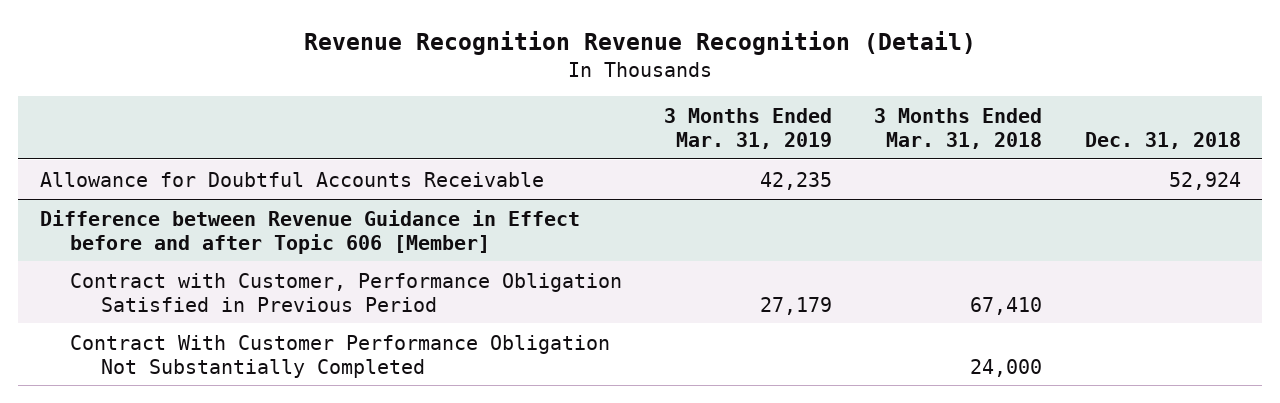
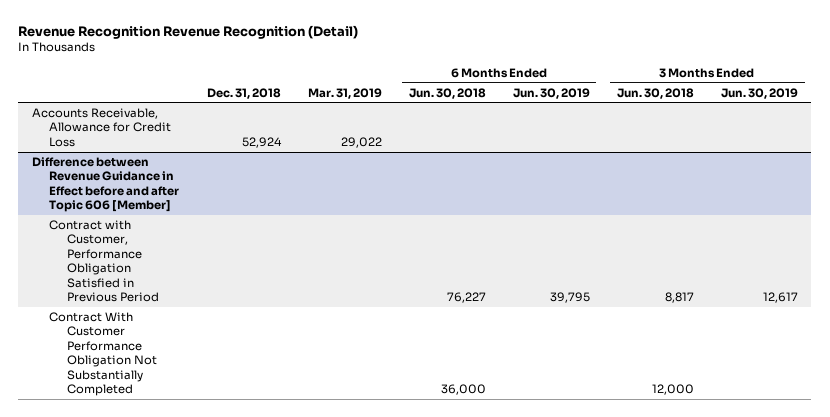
- | 3 Months Ended Mar. 31, 2019 | 3 Months Ended Mar. 31, 2018 | Dec. 31, 2018
+ | Dec. 31, 2018 | Mar. 31, 2019 | 6 Months Ended Jun. 30, 2018 | 6 Months Ended Jun. 30, 2019 | 3 Months Ended Jun. 30, 2018 | 3 Months Ended Jun. 30, 2019
- Allowance for Doubtful Accounts Receivable | 42,235 | | 52,924
+ Accounts Receivable, Allowance for Credit Loss | 52,924 | 29,022 | | | |

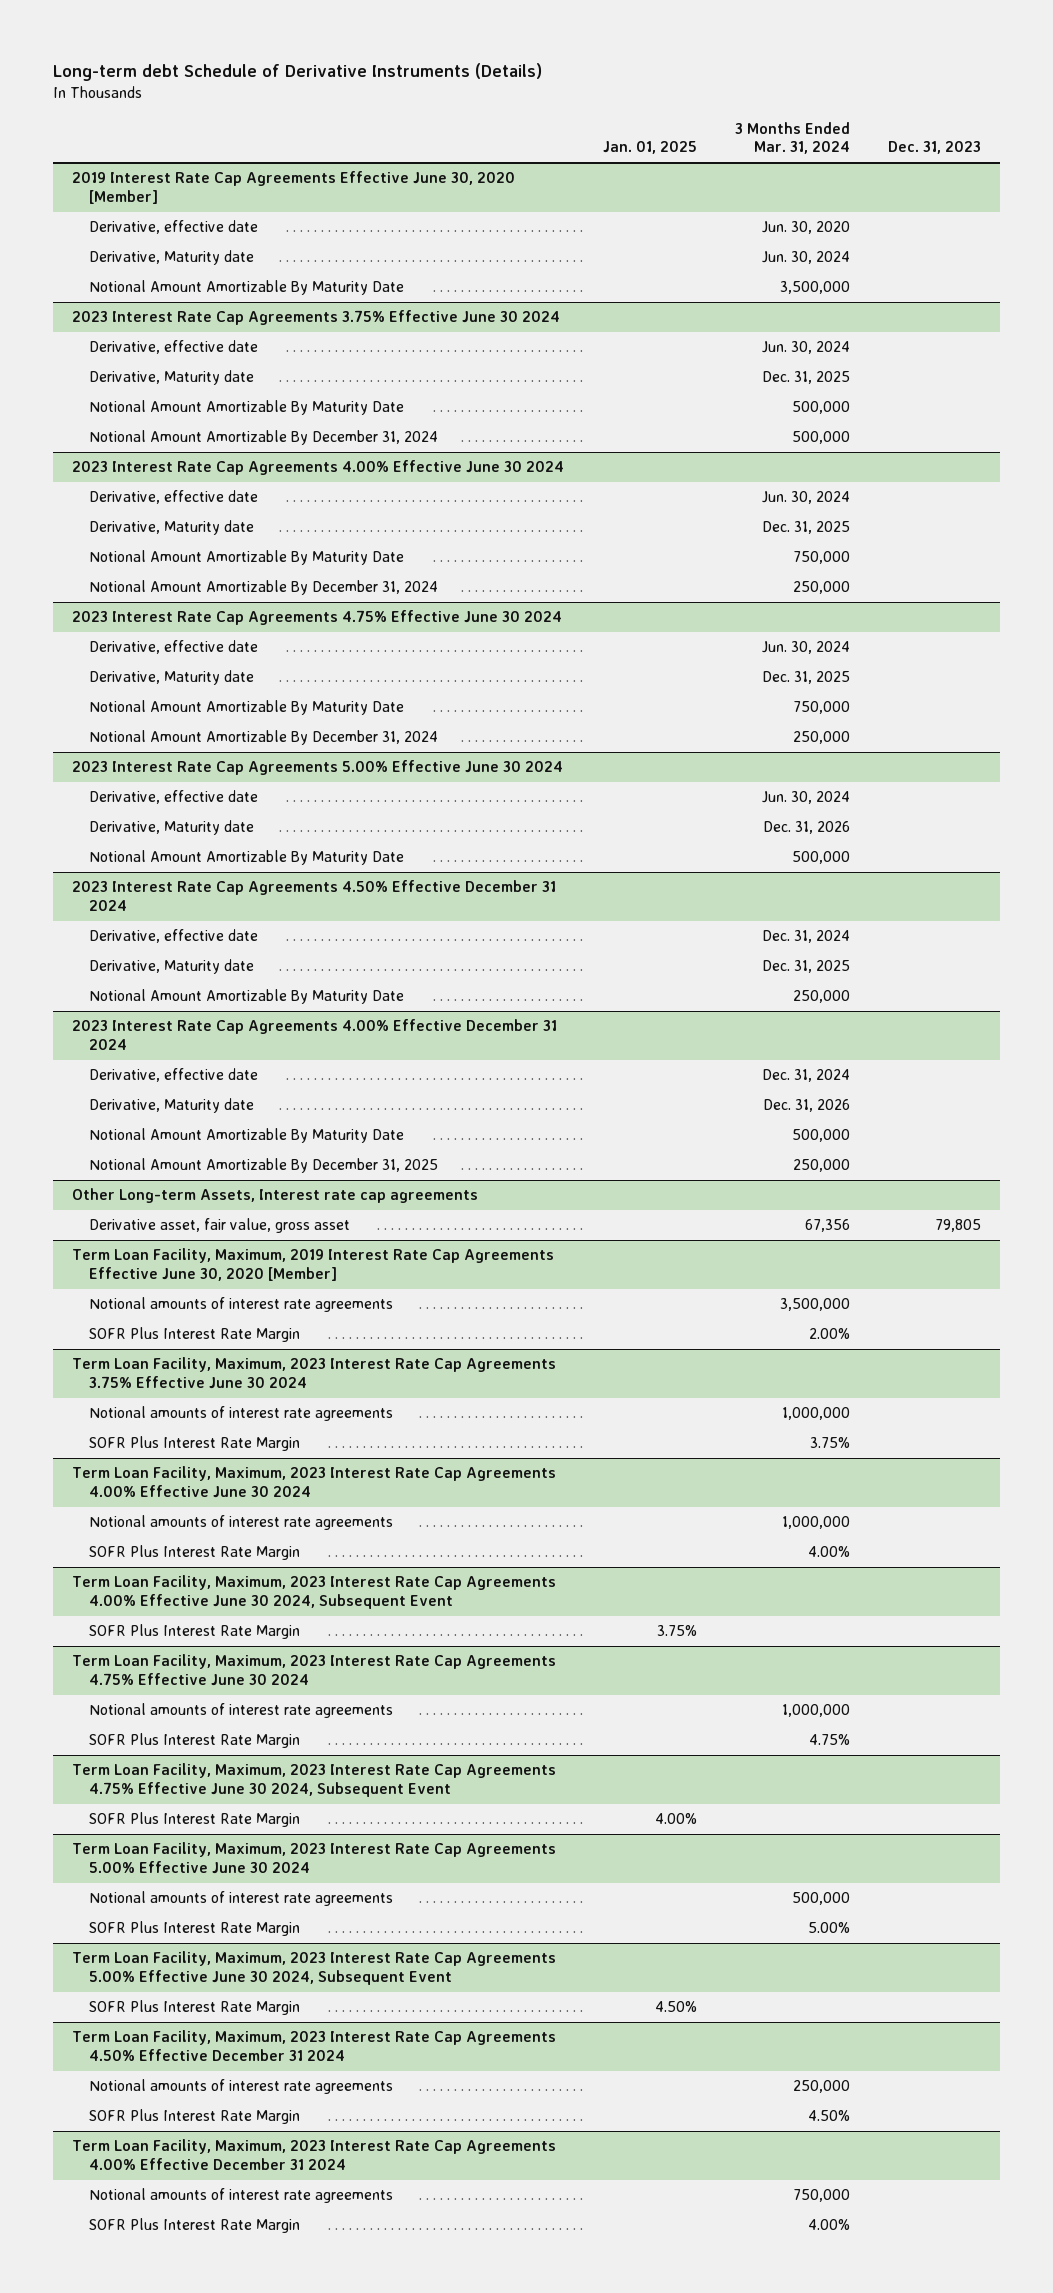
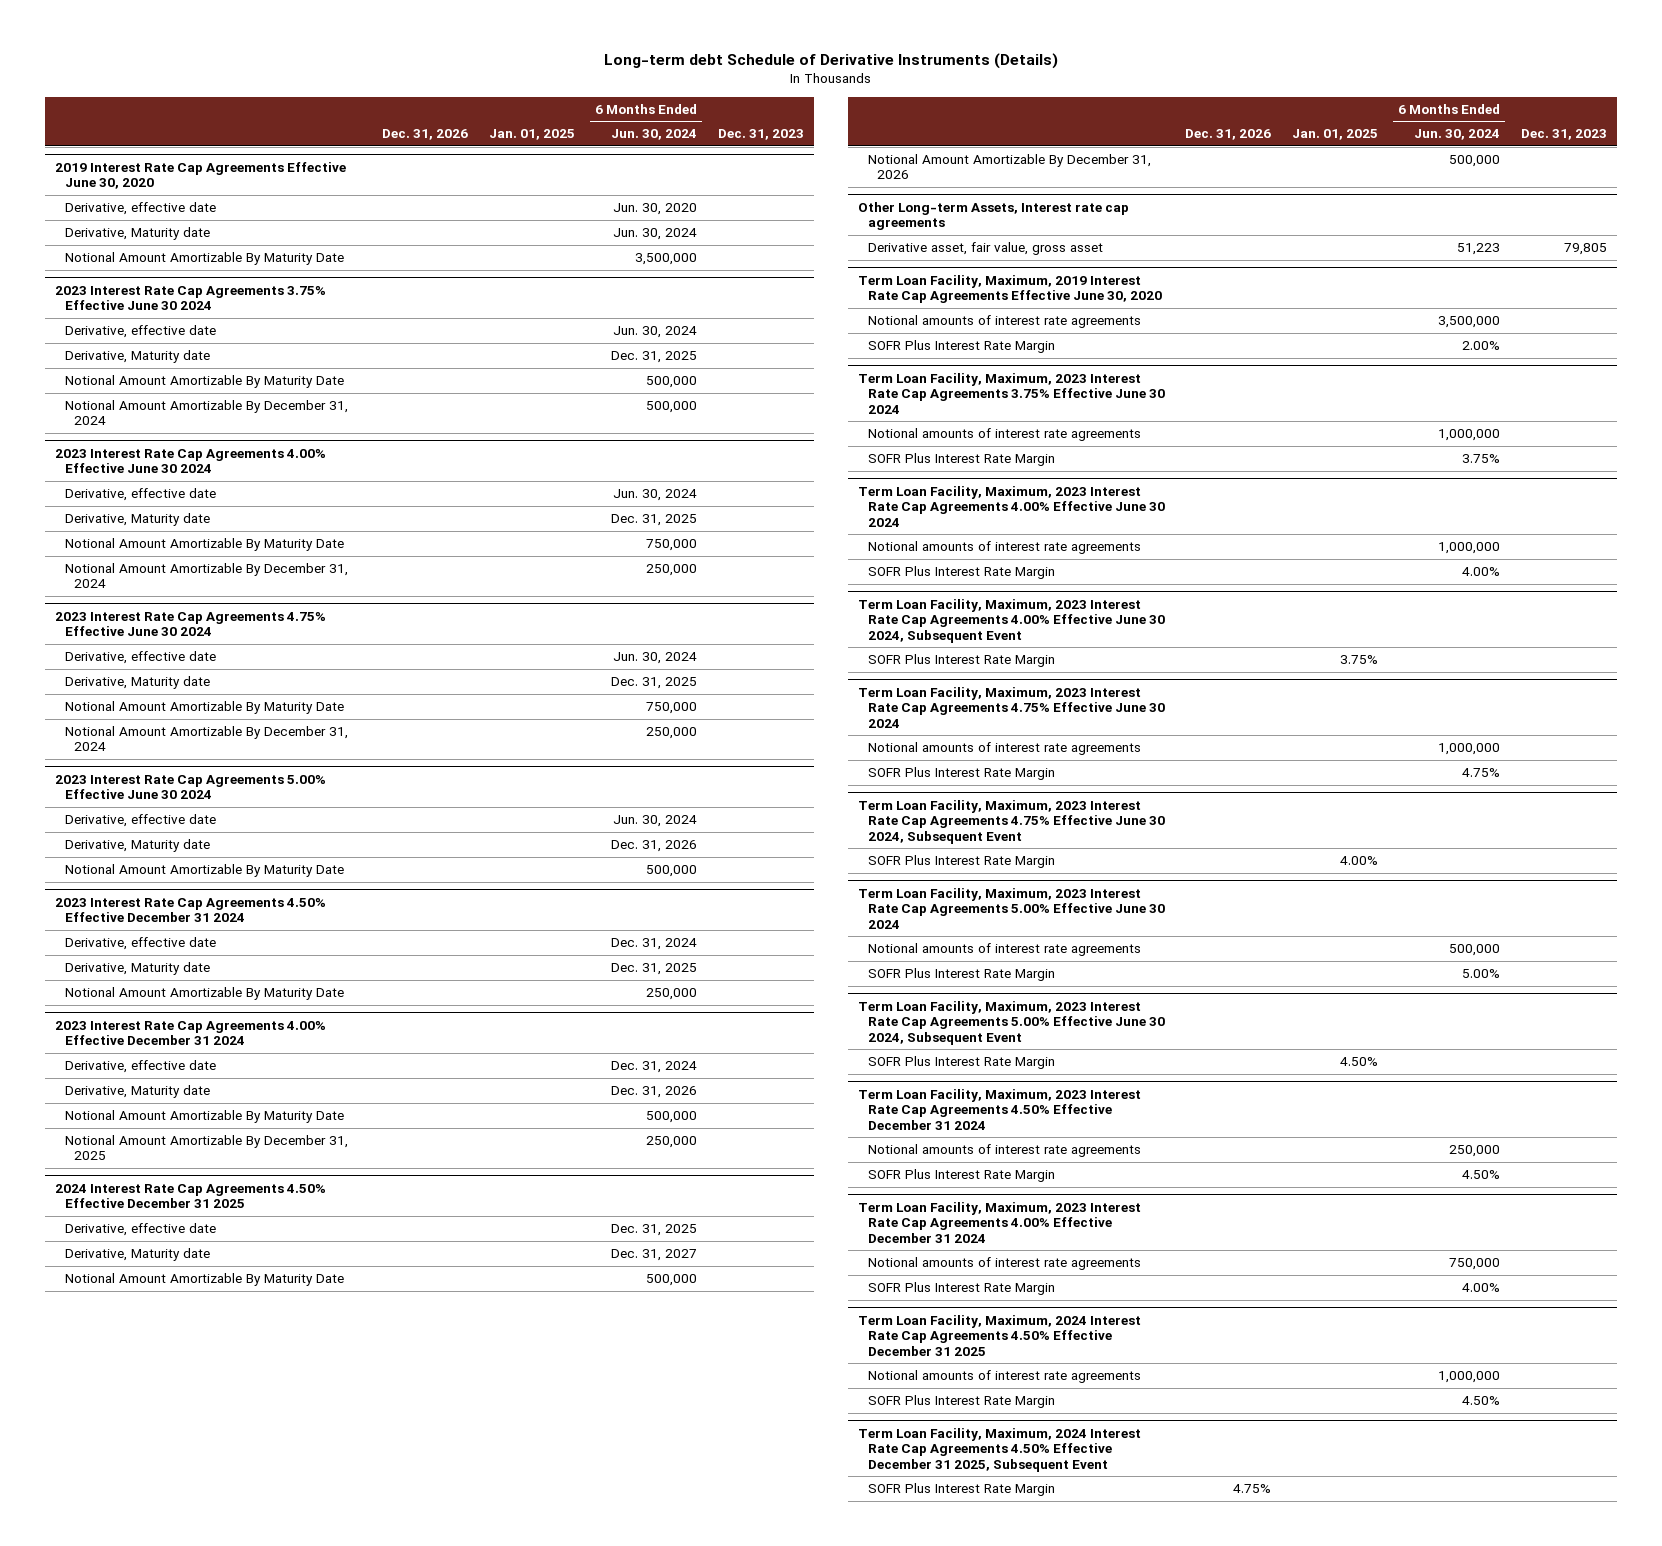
- | Jan. 01, 2025 | 3 Months Ended Mar. 31, 2024 | Dec. 31, 2023
+ | Dec. 31, 2026 | Jan. 01, 2025 | 6 Months Ended Jun. 30, 2024 | Dec. 31, 2023
- 2019 Interest Rate Cap Agreements Effective June 30, 2020 [Member]
+ 2019 Interest Rate Cap Agreements Effective June 30, 2020
+ 2024 Interest Rate Cap Agreements 4.50% Effective December 31 2025
+ Derivative, effective date | | | Dec. 31, 2025 |
+ Derivative, Maturity date | | | Dec. 31, 2027 |
+ Notional Amount Amortizable By Maturity Date | | | 500,000 |
+ Notional Amount Amortizable By December 31, 2026 | | | 500,000 |
- Term Loan Facility, Maximum, 2019 Interest Rate Cap Agreements Effective June 30, 2020 [Member]
+ Term Loan Facility, Maximum, 2019 Interest Rate Cap Agreements Effective June 30, 2020
+ Term Loan Facility, Maximum, 2024 Interest Rate Cap Agreements 4.50% Effective December 31 2025
+ Notional amounts of interest rate agreements | | | 1,000,000 |
+ SOFR Plus Interest Rate Margin | | | 4.50% |
+ Term Loan Facility, Maximum, 2024 Interest Rate Cap Agreements 4.50% Effective December 31 2025, Subsequent Event
+ SOFR Plus Interest Rate Margin | 4.75% | | |

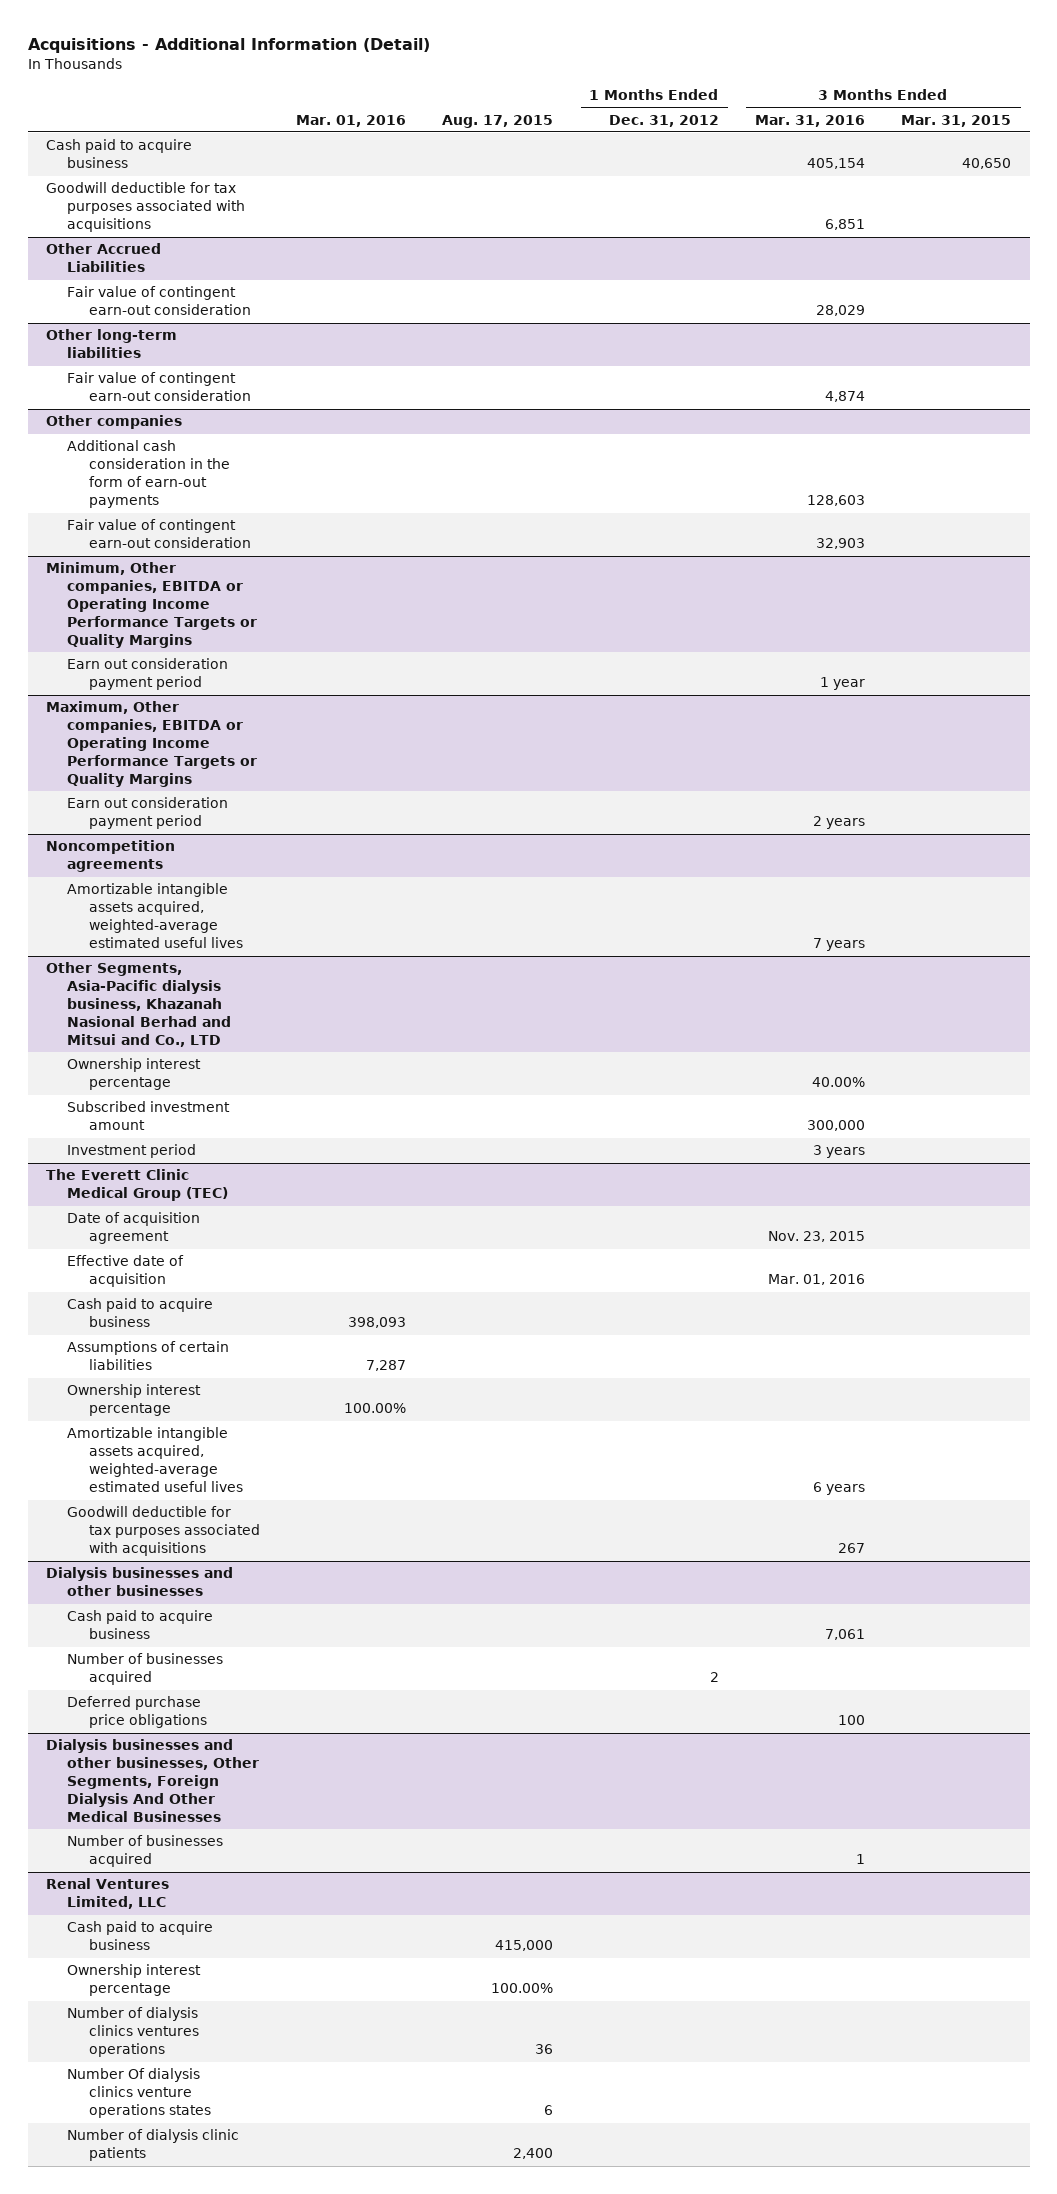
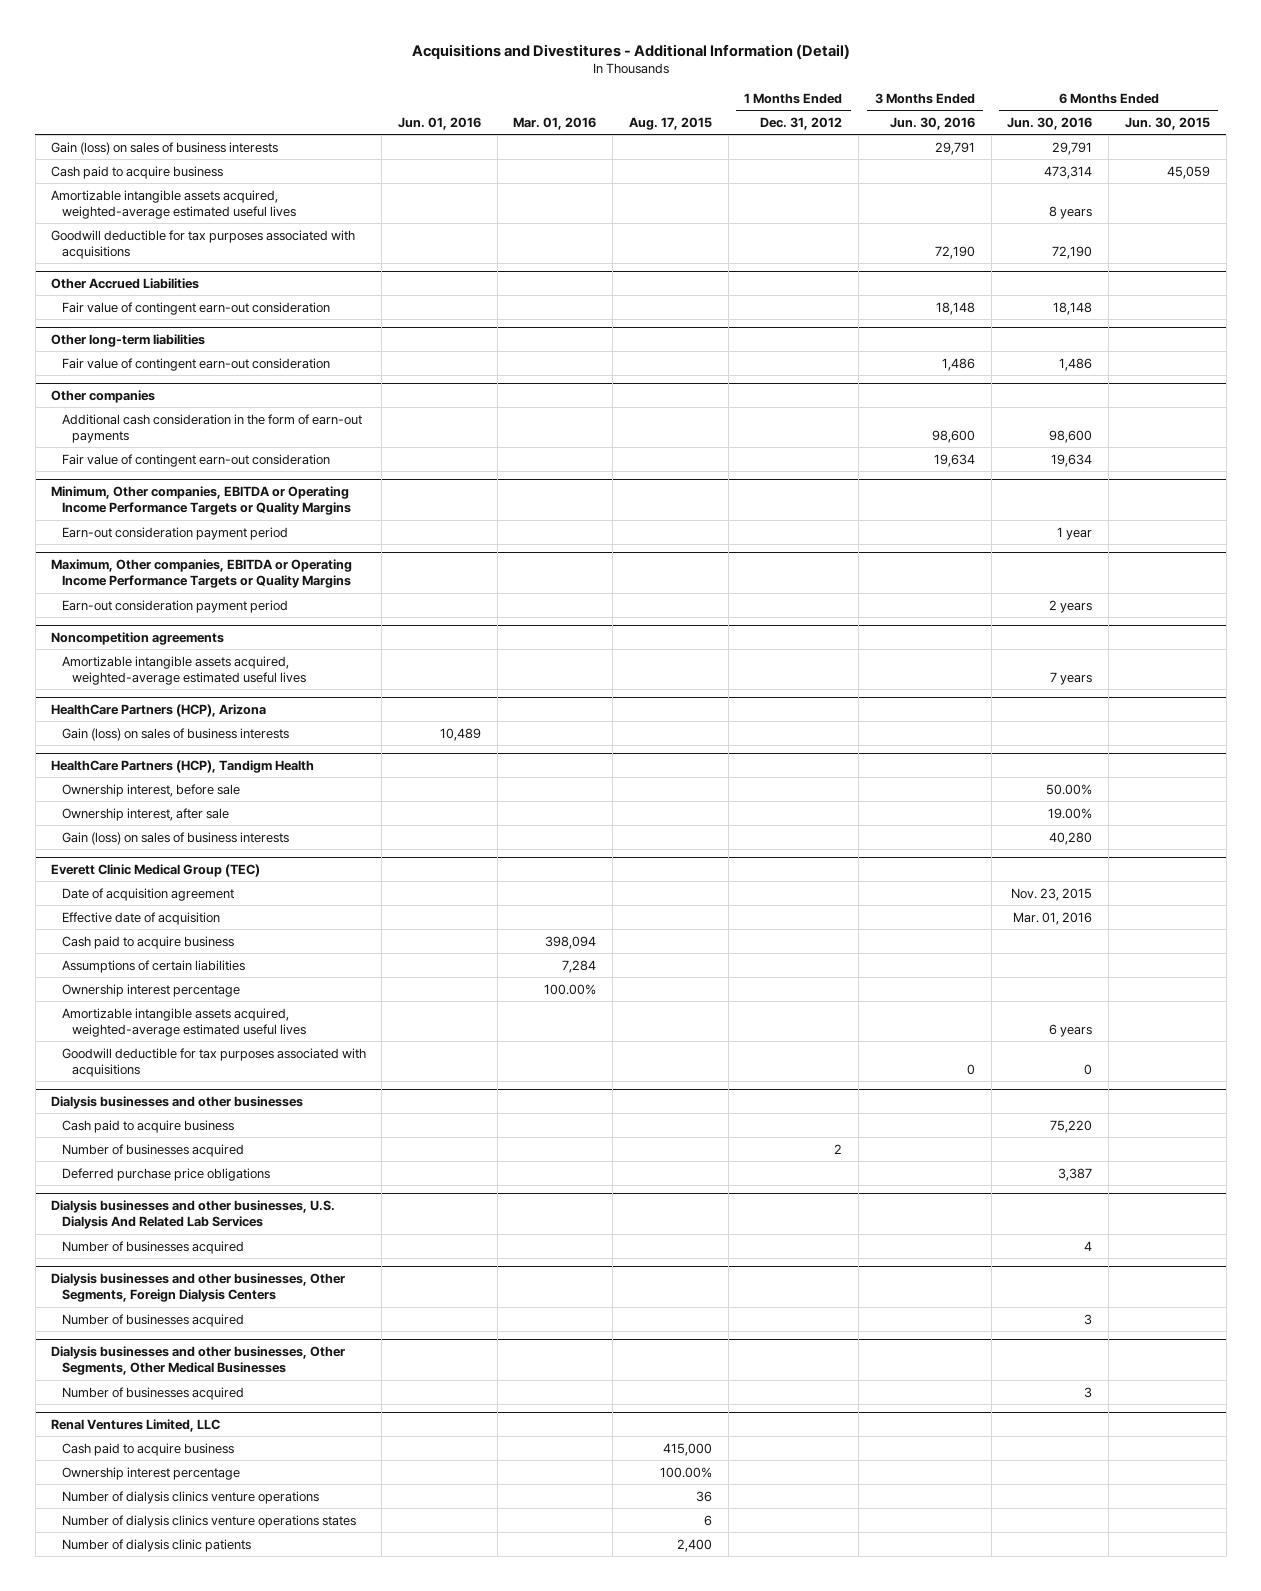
- Acquisitions - Additional Information (Detail)
+ Acquisitions and Divestitures - Additional Information (Detail)
- | Mar. 01, 2016 | Aug. 17, 2015 | 1 Months Ended Dec. 31, 2012 | 3 Months Ended Mar. 31, 2016 | 3 Months Ended Mar. 31, 2015
+ | Jun. 01, 2016 | Mar. 01, 2016 | Aug. 17, 2015 | 1 Months Ended Dec. 31, 2012 | 3 Months Ended Jun. 30, 2016 | 6 Months Ended Jun. 30, 2016 | 6 Months Ended Jun. 30, 2015
+ Gain (loss) on sales of business interests | | | | | 29,791 | 29,791 |
+ Amortizable intangible assets acquired, weighted-average estimated useful lives | | | | | | 8 years |
@ Minimum, Other companies, EBITDA or Operating Income Performance Targets or Quality Margins
- Earn out consideration payment period | | | | 1 year |
+ Earn-out consideration payment period | | | | | | 1 year |
@ Maximum, Other companies, EBITDA or Operating Income Performance Targets or Quality Margins
- Earn out consideration payment period | | | | 2 years |
+ Earn-out consideration payment period | | | | | | 2 years |
- Other Segments, Asia-Pacific dialysis business, Khazanah Nasional Berhad and Mitsui and Co., LTD
- Ownership interest percentage | | | | 40.00% |
- Subscribed investment amount | | | | 300,000 |
- Investment period | | | | 3 years |
- The Everett Clinic Medical Group (TEC)
+ HealthCare Partners (HCP), Arizona
+ Gain (loss) on sales of business interests | 10,489 | | | | | |
+ HealthCare Partners (HCP), Tandigm Health
+ Ownership interest, before sale | | | | | | 50.00% |
+ Ownership interest, after sale | | | | | | 19.00% |
+ Gain (loss) on sales of business interests | | | | | | 40,280 |
+ Everett Clinic Medical Group (TEC)
- Cash paid to acquire business | 398,093 | | | |
- Assumptions of certain liabilities | 7,287 | | | |
+ Cash paid to acquire business | | 398,094 | | | | |
+ Assumptions of certain liabilities | | 7,284 | | | | |
- Dialysis businesses and other businesses, Other Segments, Foreign Dialysis And Other Medical Businesses
+ Dialysis businesses and other businesses, U.S. Dialysis And Related Lab Services
+ Number of businesses acquired | | | | | | 4 |
+ Dialysis businesses and other businesses, Other Segments, Foreign Dialysis Centers
+ Number of businesses acquired | | | | | | 3 |
+ Dialysis businesses and other businesses, Other Segments, Other Medical Businesses
@ Renal Ventures Limited, LLC
- Number of dialysis clinics ventures operations | | 36 | | |
- Number Of dialysis clinics venture operations states | | 6 | | |
+ Number of dialysis clinics venture operations | | | 36 | | | |
+ Number of dialysis clinics venture operations states | | | 6 | | | |

